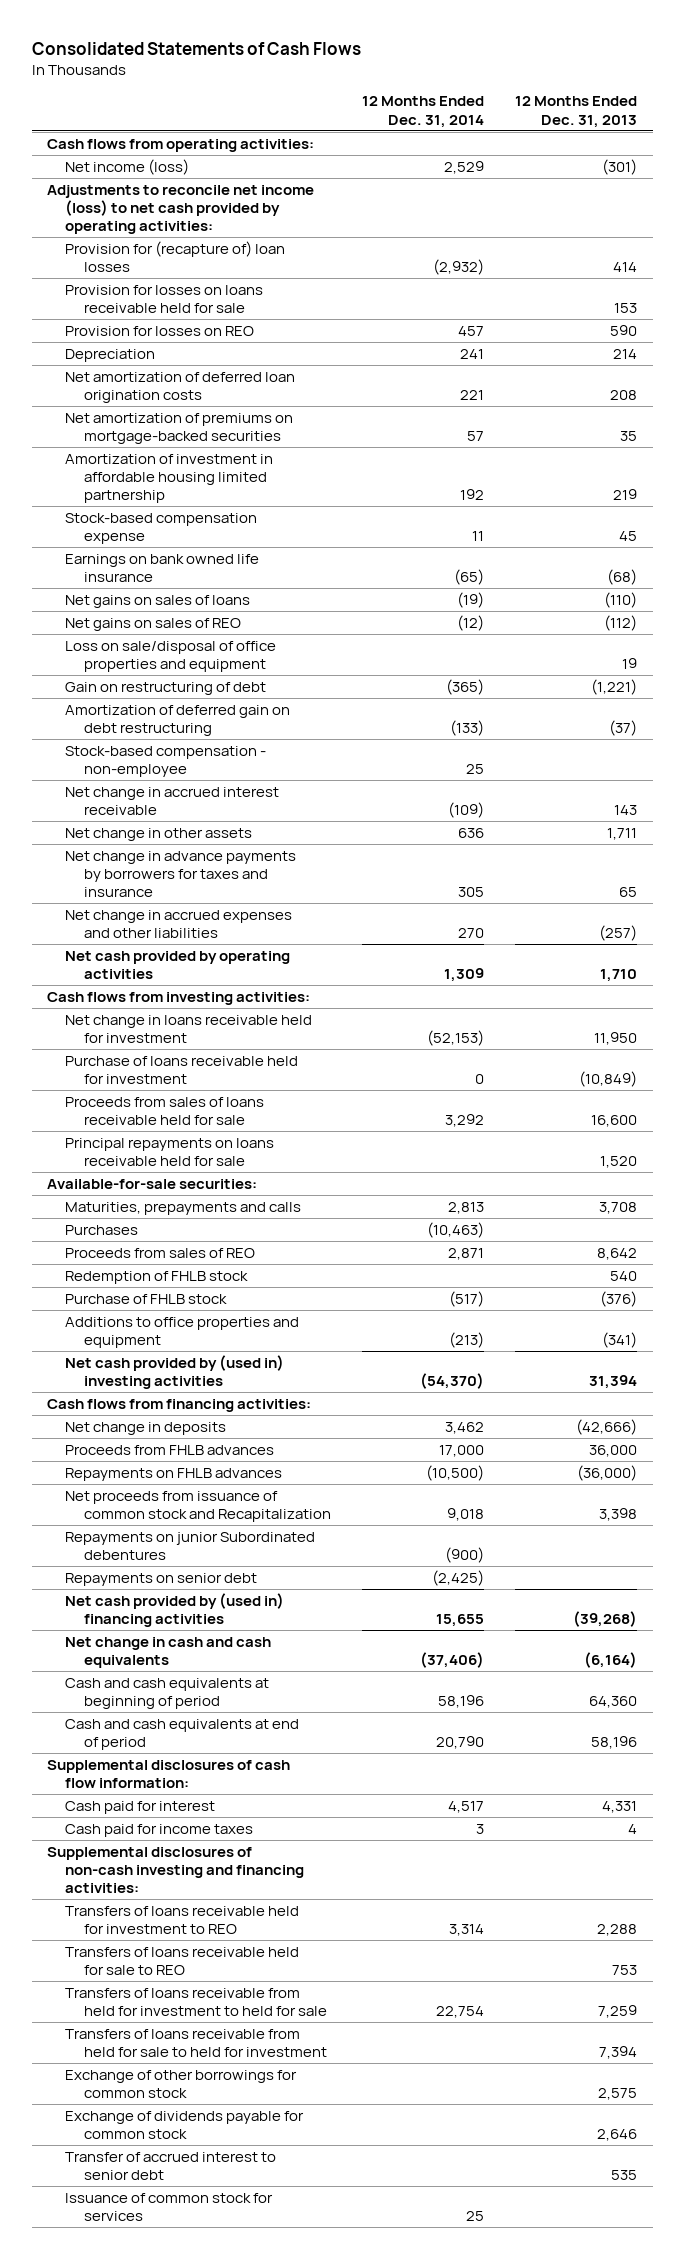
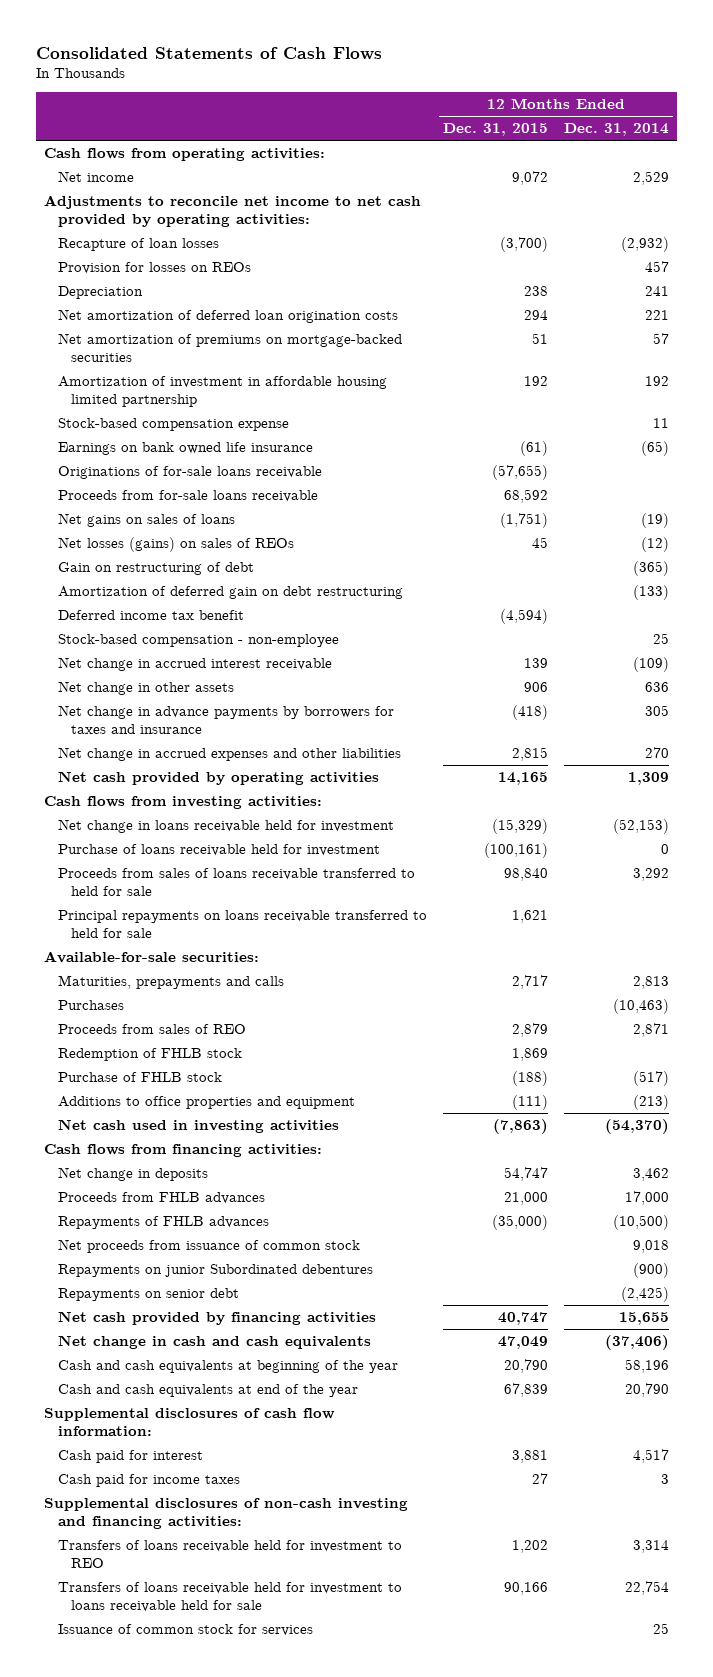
- | 12 Months Ended Dec. 31, 2014 | 12 Months Ended Dec. 31, 2013
+ | 12 Months Ended Dec. 31, 2015 | 12 Months Ended Dec. 31, 2014
- Net income (loss) | 2,529 | (301)
- Adjustments to reconcile net income (loss) to net cash provided by operating activities:
- Provision for (recapture of) loan losses | (2,932) | 414
- Provision for losses on loans receivable held for sale | | 153
- Provision for losses on REO | 457 | 590
+ Net income | 9,072 | 2,529
+ Adjustments to reconcile net income to net cash provided by operating activities:
+ Recapture of loan losses | (3,700) | (2,932)
+ Provision for losses on REOs | | 457
+ Originations of for-sale loans receivable | (57,655) |
+ Proceeds from for-sale loans receivable | 68,592 |
- Net gains on sales of REO | (12) | (112)
- Loss on sale/disposal of office properties and equipment | | 19
+ Net losses (gains) on sales of REOs | 45 | (12)
+ Deferred income tax benefit | (4,594) |
- Proceeds from sales of loans receivable held for sale | 3,292 | 16,600
- Principal repayments on loans receivable held for sale | | 1,520
+ Proceeds from sales of loans receivable transferred to held for sale | 98,840 | 3,292
+ Principal repayments on loans receivable transferred to held for sale | 1,621 |
- Net cash provided by (used in) investing activities | (54,370) | 31,394
+ Net cash used in investing activities | (7,863) | (54,370)
- Repayments on FHLB advances | (10,500) | (36,000)
- Net proceeds from issuance of common stock and Recapitalization | 9,018 | 3,398
+ Repayments of FHLB advances | (35,000) | (10,500)
+ Net proceeds from issuance of common stock | | 9,018
- Net cash provided by (used in) financing activities | 15,655 | (39,268)
+ Net cash provided by financing activities | 40,747 | 15,655
- Cash and cash equivalents at beginning of period | 58,196 | 64,360
- Cash and cash equivalents at end of period | 20,790 | 58,196
+ Cash and cash equivalents at beginning of the year | 20,790 | 58,196
+ Cash and cash equivalents at end of the year | 67,839 | 20,790
- Transfers of loans receivable held for sale to REO | | 753
- Transfers of loans receivable from held for investment to held for sale | 22,754 | 7,259
- Transfers of loans receivable from held for sale to held for investment | | 7,394
- Exchange of other borrowings for common stock | | 2,575
- Exchange of dividends payable for common stock | | 2,646
- Transfer of accrued interest to senior debt | | 535
+ Transfers of loans receivable held for investment to loans receivable held for sale | 90,166 | 22,754

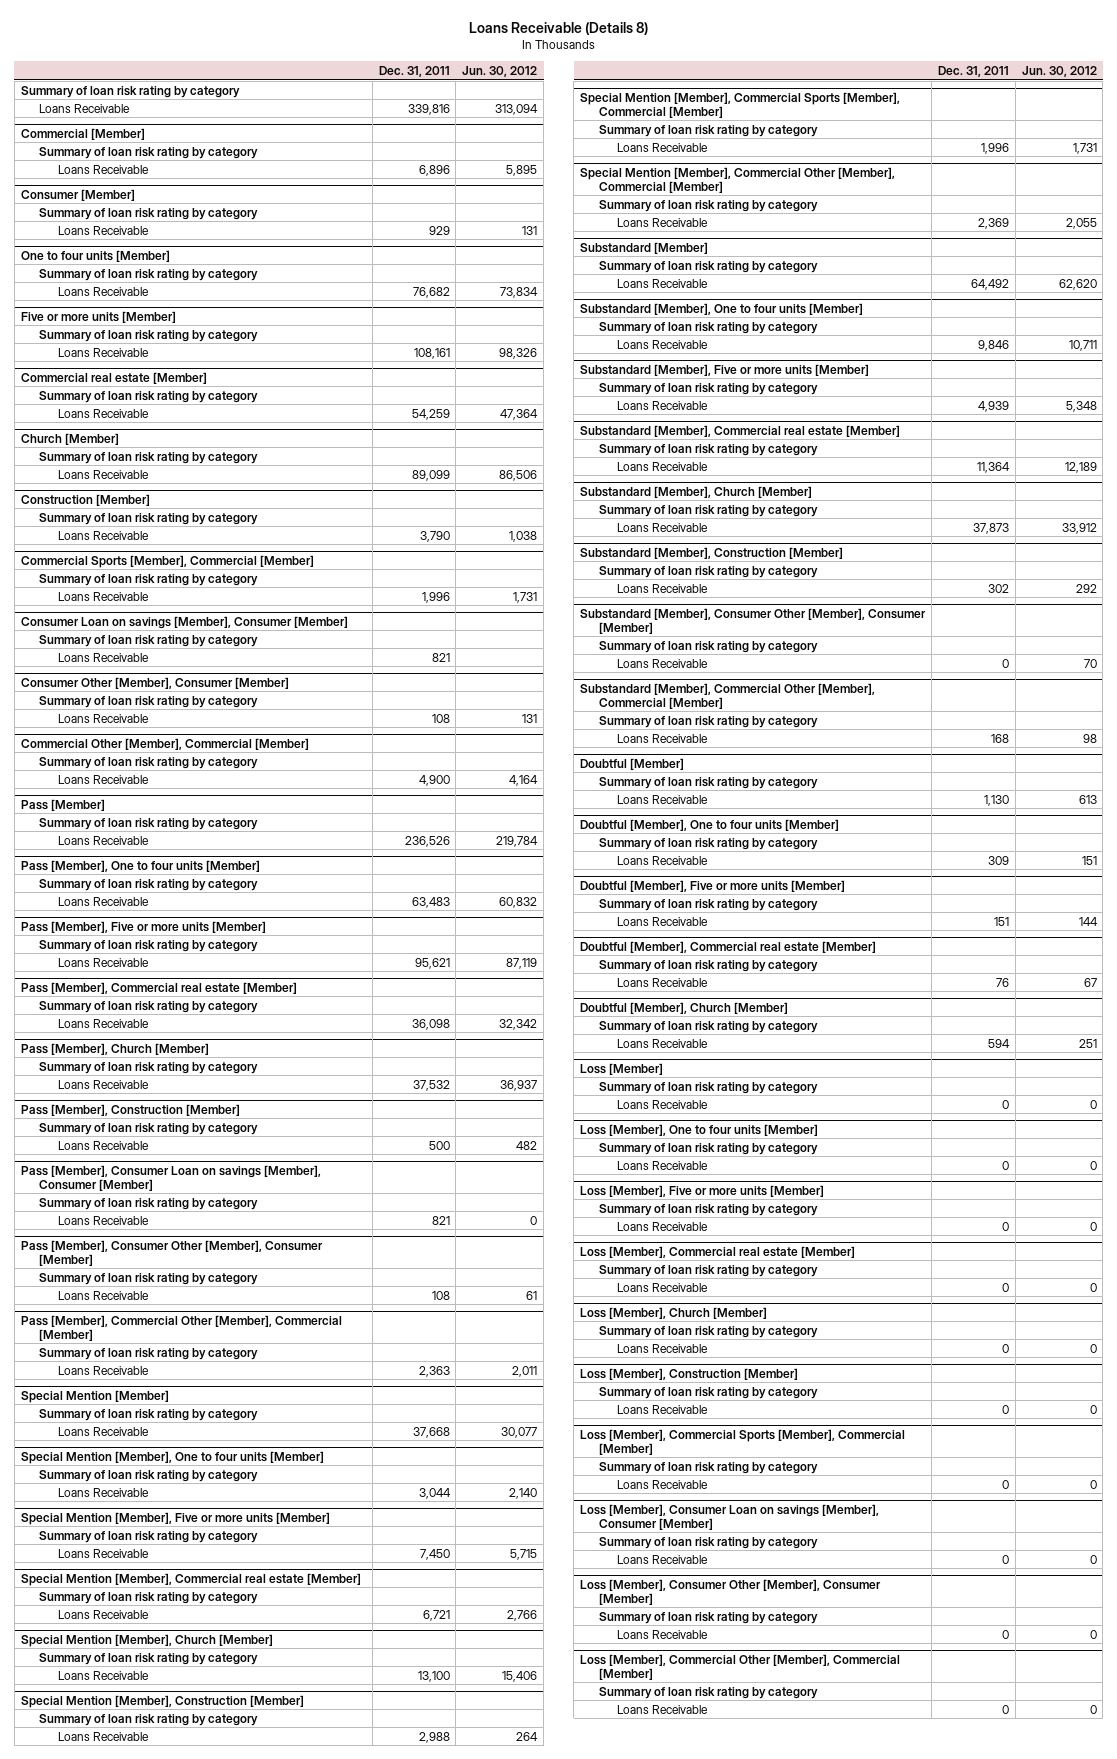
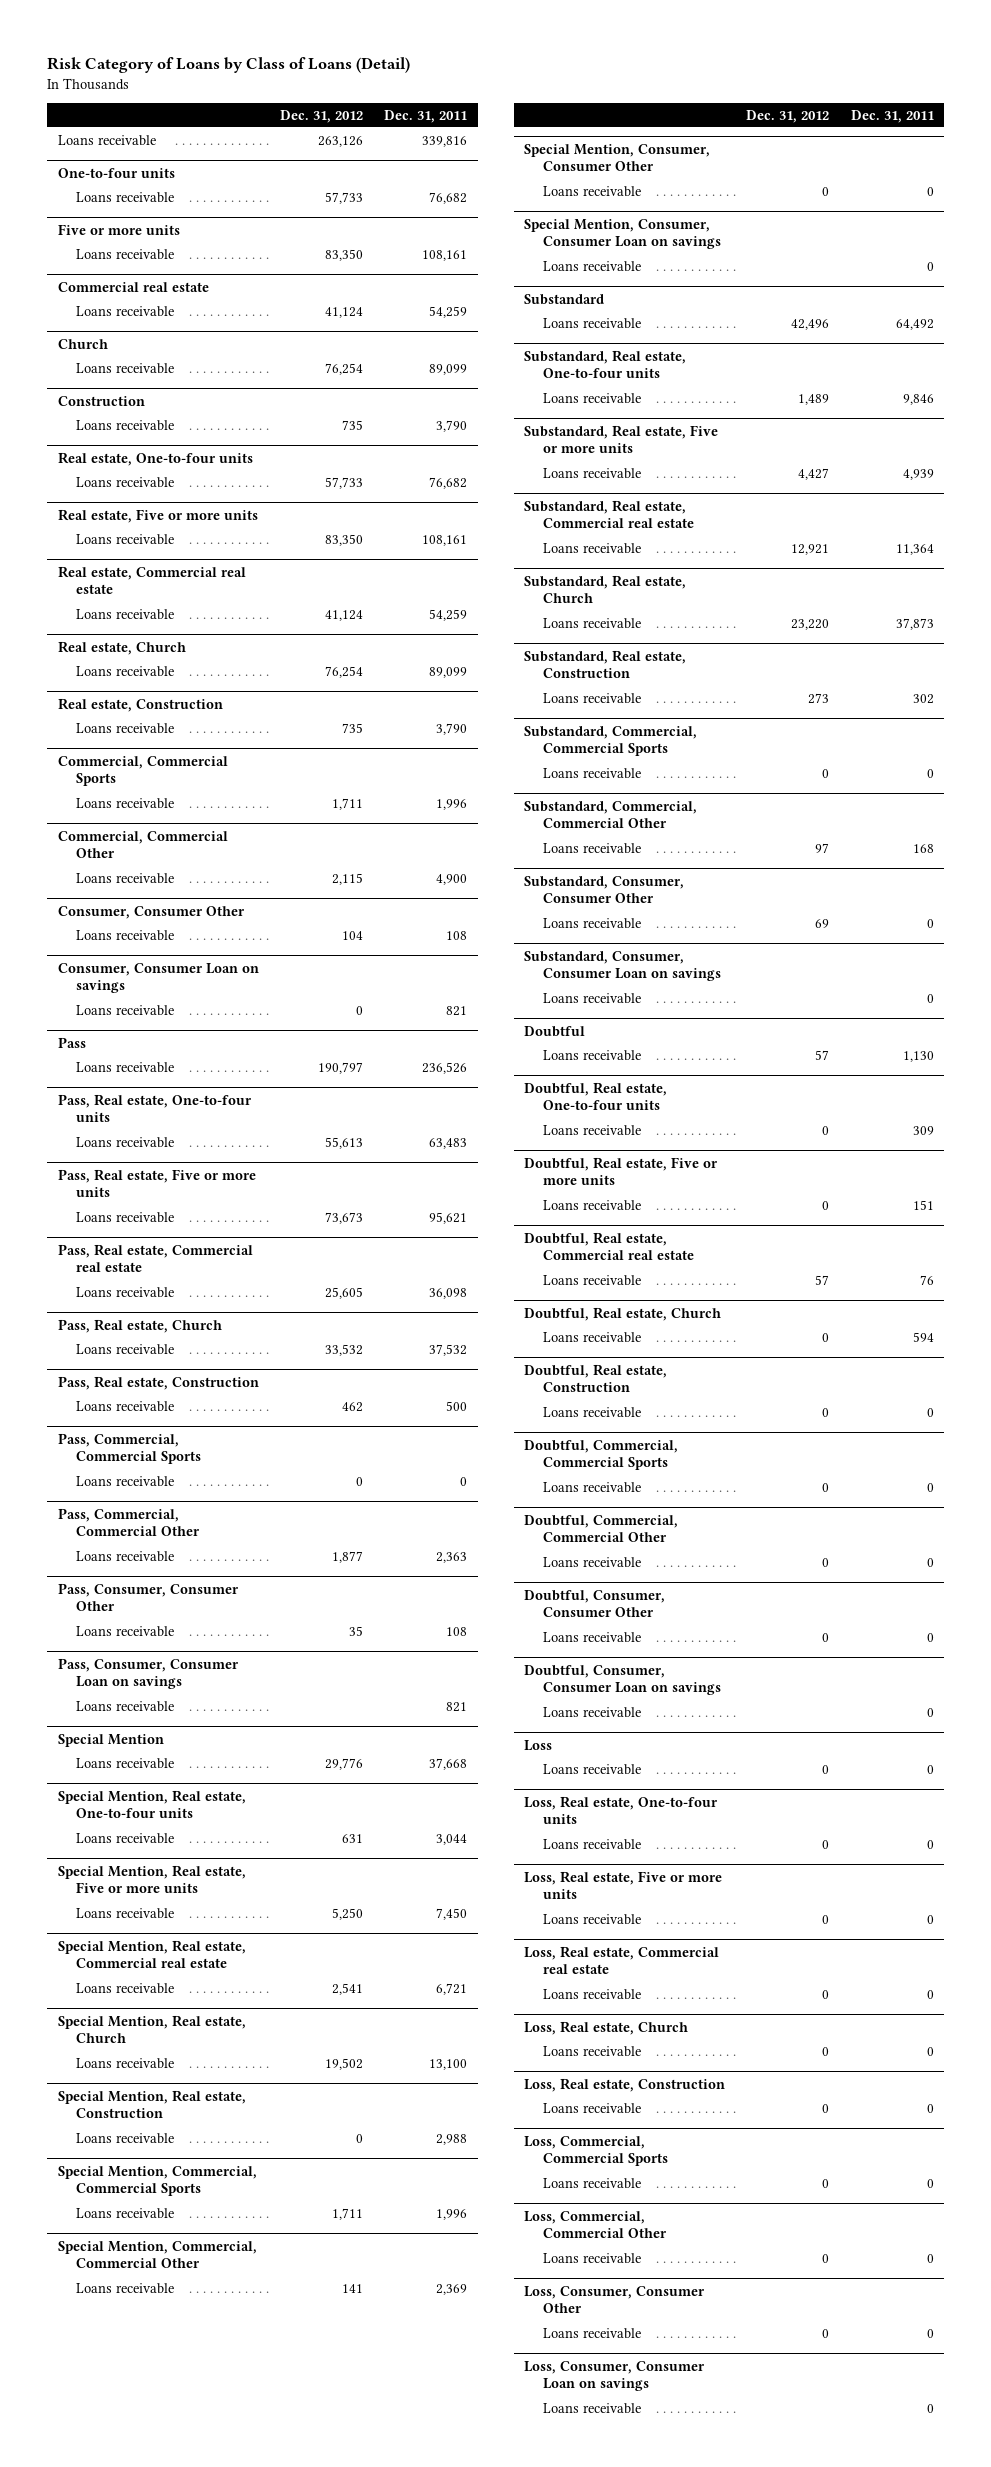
- Loans Receivable (Details 8)
+ Risk Category of Loans by Class of Loans (Detail)
- | Dec. 31, 2011 | Jun. 30, 2012
+ | Dec. 31, 2012 | Dec. 31, 2011
- Summary of loan risk rating by category
- Loans Receivable | 339,816 | 313,094
- Commercial [Member]
- Summary of loan risk rating by category
- Loans Receivable | 6,896 | 5,895
- Consumer [Member]
- Summary of loan risk rating by category
- Loans Receivable | 929 | 131
- One to four units [Member]
- Summary of loan risk rating by category
- Loans Receivable | 76,682 | 73,834
- Five or more units [Member]
- Summary of loan risk rating by category
- Loans Receivable | 108,161 | 98,326
- Commercial real estate [Member]
- Summary of loan risk rating by category
- Loans Receivable | 54,259 | 47,364
- Church [Member]
- Summary of loan risk rating by category
- Loans Receivable | 89,099 | 86,506
- Construction [Member]
- Summary of loan risk rating by category
- Loans Receivable | 3,790 | 1,038
- Commercial Sports [Member], Commercial [Member]
- Summary of loan risk rating by category
- Loans Receivable | 1,996 | 1,731
- Consumer Loan on savings [Member], Consumer [Member]
- Summary of loan risk rating by category
- Loans Receivable | 821 |
- Consumer Other [Member], Consumer [Member]
- Summary of loan risk rating by category
- Loans Receivable | 108 | 131
- Commercial Other [Member], Commercial [Member]
- Summary of loan risk rating by category
- Loans Receivable | 4,900 | 4,164
- Pass [Member]
- Summary of loan risk rating by category
- Loans Receivable | 236,526 | 219,784
- Pass [Member], One to four units [Member]
- Summary of loan risk rating by category
- Loans Receivable | 63,483 | 60,832
- Pass [Member], Five or more units [Member]
- Summary of loan risk rating by category
- Loans Receivable | 95,621 | 87,119
- Pass [Member], Commercial real estate [Member]
- Summary of loan risk rating by category
- Loans Receivable | 36,098 | 32,342
- Pass [Member], Church [Member]
- Summary of loan risk rating by category
- Loans Receivable | 37,532 | 36,937
- Pass [Member], Construction [Member]
- Summary of loan risk rating by category
- Loans Receivable | 500 | 482
- Pass [Member], Consumer Loan on savings [Member], Consumer [Member]
- Summary of loan risk rating by category
- Loans Receivable | 821 | 0
- Pass [Member], Consumer Other [Member], Consumer [Member]
- Summary of loan risk rating by category
- Loans Receivable | 108 | 61
- Pass [Member], Commercial Other [Member], Commercial [Member]
- Summary of loan risk rating by category
- Loans Receivable | 2,363 | 2,011
- Special Mention [Member]
- Summary of loan risk rating by category
- Loans Receivable | 37,668 | 30,077
- Special Mention [Member], One to four units [Member]
- Summary of loan risk rating by category
- Loans Receivable | 3,044 | 2,140
- Special Mention [Member], Five or more units [Member]
- Summary of loan risk rating by category
- Loans Receivable | 7,450 | 5,715
- Special Mention [Member], Commercial real estate [Member]
- Summary of loan risk rating by category
- Loans Receivable | 6,721 | 2,766
- Special Mention [Member], Church [Member]
- Summary of loan risk rating by category
- Loans Receivable | 13,100 | 15,406
- Special Mention [Member], Construction [Member]
- Summary of loan risk rating by category
- Loans Receivable | 2,988 | 264
- Special Mention [Member], Commercial Sports [Member], Commercial [Member]
- Summary of loan risk rating by category
- Loans Receivable | 1,996 | 1,731
- Special Mention [Member], Commercial Other [Member], Commercial [Member]
- Summary of loan risk rating by category
- Loans Receivable | 2,369 | 2,055
- Substandard [Member]
- Summary of loan risk rating by category
- Loans Receivable | 64,492 | 62,620
- Substandard [Member], One to four units [Member]
- Summary of loan risk rating by category
- Loans Receivable | 9,846 | 10,711
- Substandard [Member], Five or more units [Member]
- Summary of loan risk rating by category
- Loans Receivable | 4,939 | 5,348
- Substandard [Member], Commercial real estate [Member]
- Summary of loan risk rating by category
- Loans Receivable | 11,364 | 12,189
- Substandard [Member], Church [Member]
- Summary of loan risk rating by category
- Loans Receivable | 37,873 | 33,912
- Substandard [Member], Construction [Member]
- Summary of loan risk rating by category
- Loans Receivable | 302 | 292
- Substandard [Member], Consumer Other [Member], Consumer [Member]
- Summary of loan risk rating by category
- Loans Receivable | 0 | 70
- Substandard [Member], Commercial Other [Member], Commercial [Member]
- Summary of loan risk rating by category
- Loans Receivable | 168 | 98
- Doubtful [Member]
- Summary of loan risk rating by category
- Loans Receivable | 1,130 | 613
- Doubtful [Member], One to four units [Member]
- Summary of loan risk rating by category
- Loans Receivable | 309 | 151
- Doubtful [Member], Five or more units [Member]
- Summary of loan risk rating by category
- Loans Receivable | 151 | 144
- Doubtful [Member], Commercial real estate [Member]
- Summary of loan risk rating by category
- Loans Receivable | 76 | 67
- Doubtful [Member], Church [Member]
- Summary of loan risk rating by category
- Loans Receivable | 594 | 251
- Loss [Member]
- Summary of loan risk rating by category
- Loans Receivable | 0 | 0
- Loss [Member], One to four units [Member]
- Summary of loan risk rating by category
- Loans Receivable | 0 | 0
- Loss [Member], Five or more units [Member]
- Summary of loan risk rating by category
- Loans Receivable | 0 | 0
- Loss [Member], Commercial real estate [Member]
- Summary of loan risk rating by category
- Loans Receivable | 0 | 0
- Loss [Member], Church [Member]
- Summary of loan risk rating by category
- Loans Receivable | 0 | 0
- Loss [Member], Construction [Member]
- Summary of loan risk rating by category
- Loans Receivable | 0 | 0
- Loss [Member], Commercial Sports [Member], Commercial [Member]
- Summary of loan risk rating by category
- Loans Receivable | 0 | 0
- Loss [Member], Consumer Loan on savings [Member], Consumer [Member]
- Summary of loan risk rating by category
- Loans Receivable | 0 | 0
- Loss [Member], Consumer Other [Member], Consumer [Member]
- Summary of loan risk rating by category
- Loans Receivable | 0 | 0
- Loss [Member], Commercial Other [Member], Commercial [Member]
- Summary of loan risk rating by category
- Loans Receivable | 0 | 0
+ Loans receivable | 263,126 | 339,816
+ One-to-four units
+ Loans receivable | 57,733 | 76,682
+ Five or more units
+ Loans receivable | 83,350 | 108,161
+ Commercial real estate
+ Loans receivable | 41,124 | 54,259
+ Church
+ Loans receivable | 76,254 | 89,099
+ Construction
+ Loans receivable | 735 | 3,790
+ Real estate, One-to-four units
+ Loans receivable | 57,733 | 76,682
+ Real estate, Five or more units
+ Loans receivable | 83,350 | 108,161
+ Real estate, Commercial real estate
+ Loans receivable | 41,124 | 54,259
+ Real estate, Church
+ Loans receivable | 76,254 | 89,099
+ Real estate, Construction
+ Loans receivable | 735 | 3,790
+ Commercial, Commercial Sports
+ Loans receivable | 1,711 | 1,996
+ Commercial, Commercial Other
+ Loans receivable | 2,115 | 4,900
+ Consumer, Consumer Other
+ Loans receivable | 104 | 108
+ Consumer, Consumer Loan on savings
+ Loans receivable | 0 | 821
+ Pass
+ Loans receivable | 190,797 | 236,526
+ Pass, Real estate, One-to-four units
+ Loans receivable | 55,613 | 63,483
+ Pass, Real estate, Five or more units
+ Loans receivable | 73,673 | 95,621
+ Pass, Real estate, Commercial real estate
+ Loans receivable | 25,605 | 36,098
+ Pass, Real estate, Church
+ Loans receivable | 33,532 | 37,532
+ Pass, Real estate, Construction
+ Loans receivable | 462 | 500
+ Pass, Commercial, Commercial Sports
+ Loans receivable | 0 | 0
+ Pass, Commercial, Commercial Other
+ Loans receivable | 1,877 | 2,363
+ Pass, Consumer, Consumer Other
+ Loans receivable | 35 | 108
+ Pass, Consumer, Consumer Loan on savings
+ Loans receivable | | 821
+ Special Mention
+ Loans receivable | 29,776 | 37,668
+ Special Mention, Real estate, One-to-four units
+ Loans receivable | 631 | 3,044
+ Special Mention, Real estate, Five or more units
+ Loans receivable | 5,250 | 7,450
+ Special Mention, Real estate, Commercial real estate
+ Loans receivable | 2,541 | 6,721
+ Special Mention, Real estate, Church
+ Loans receivable | 19,502 | 13,100
+ Special Mention, Real estate, Construction
+ Loans receivable | 0 | 2,988
+ Special Mention, Commercial, Commercial Sports
+ Loans receivable | 1,711 | 1,996
+ Special Mention, Commercial, Commercial Other
+ Loans receivable | 141 | 2,369
+ Special Mention, Consumer, Consumer Other
+ Loans receivable | 0 | 0
+ Special Mention, Consumer, Consumer Loan on savings
+ Loans receivable | | 0
+ Substandard
+ Loans receivable | 42,496 | 64,492
+ Substandard, Real estate, One-to-four units
+ Loans receivable | 1,489 | 9,846
+ Substandard, Real estate, Five or more units
+ Loans receivable | 4,427 | 4,939
+ Substandard, Real estate, Commercial real estate
+ Loans receivable | 12,921 | 11,364
+ Substandard, Real estate, Church
+ Loans receivable | 23,220 | 37,873
+ Substandard, Real estate, Construction
+ Loans receivable | 273 | 302
+ Substandard, Commercial, Commercial Sports
+ Loans receivable | 0 | 0
+ Substandard, Commercial, Commercial Other
+ Loans receivable | 97 | 168
+ Substandard, Consumer, Consumer Other
+ Loans receivable | 69 | 0
+ Substandard, Consumer, Consumer Loan on savings
+ Loans receivable | | 0
+ Doubtful
+ Loans receivable | 57 | 1,130
+ Doubtful, Real estate, One-to-four units
+ Loans receivable | 0 | 309
+ Doubtful, Real estate, Five or more units
+ Loans receivable | 0 | 151
+ Doubtful, Real estate, Commercial real estate
+ Loans receivable | 57 | 76
+ Doubtful, Real estate, Church
+ Loans receivable | 0 | 594
+ Doubtful, Real estate, Construction
+ Loans receivable | 0 | 0
+ Doubtful, Commercial, Commercial Sports
+ Loans receivable | 0 | 0
+ Doubtful, Commercial, Commercial Other
+ Loans receivable | 0 | 0
+ Doubtful, Consumer, Consumer Other
+ Loans receivable | 0 | 0
+ Doubtful, Consumer, Consumer Loan on savings
+ Loans receivable | | 0
+ Loss
+ Loans receivable | 0 | 0
+ Loss, Real estate, One-to-four units
+ Loans receivable | 0 | 0
+ Loss, Real estate, Five or more units
+ Loans receivable | 0 | 0
+ Loss, Real estate, Commercial real estate
+ Loans receivable | 0 | 0
+ Loss, Real estate, Church
+ Loans receivable | 0 | 0
+ Loss, Real estate, Construction
+ Loans receivable | 0 | 0
+ Loss, Commercial, Commercial Sports
+ Loans receivable | 0 | 0
+ Loss, Commercial, Commercial Other
+ Loans receivable | 0 | 0
+ Loss, Consumer, Consumer Other
+ Loans receivable | 0 | 0
+ Loss, Consumer, Consumer Loan on savings
+ Loans receivable | | 0

